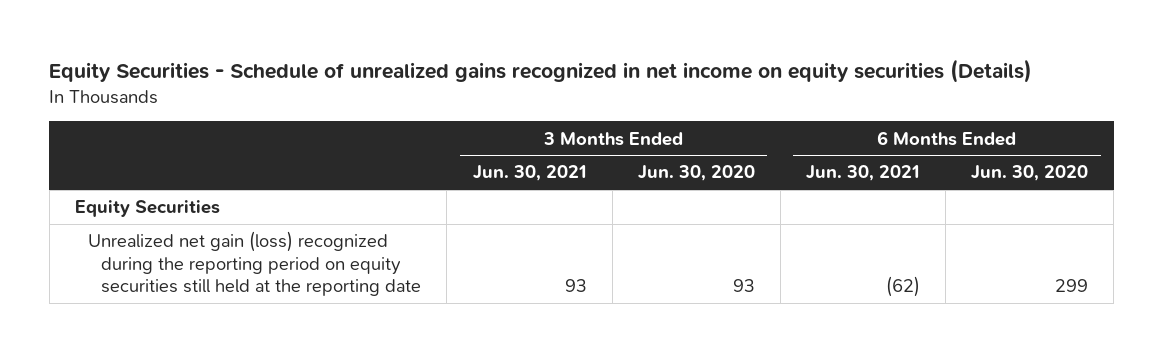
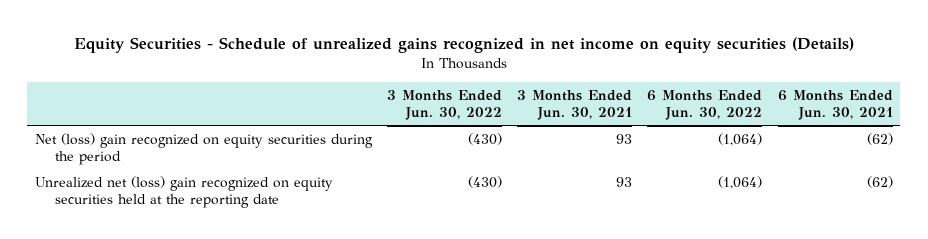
- | 3 Months Ended Jun. 30, 2021 | 3 Months Ended Jun. 30, 2020 | 6 Months Ended Jun. 30, 2021 | 6 Months Ended Jun. 30, 2020
+ | 3 Months Ended Jun. 30, 2022 | 3 Months Ended Jun. 30, 2021 | 6 Months Ended Jun. 30, 2022 | 6 Months Ended Jun. 30, 2021
- Equity Securities
- Unrealized net gain (loss) recognized during the reporting period on equity securities still held at the reporting date | 93 | 93 | (62) | 299
+ Net (loss) gain recognized on equity securities during the period | (430) | 93 | (1,064) | (62)
+ Unrealized net (loss) gain recognized on equity securities held at the reporting date | (430) | 93 | (1,064) | (62)

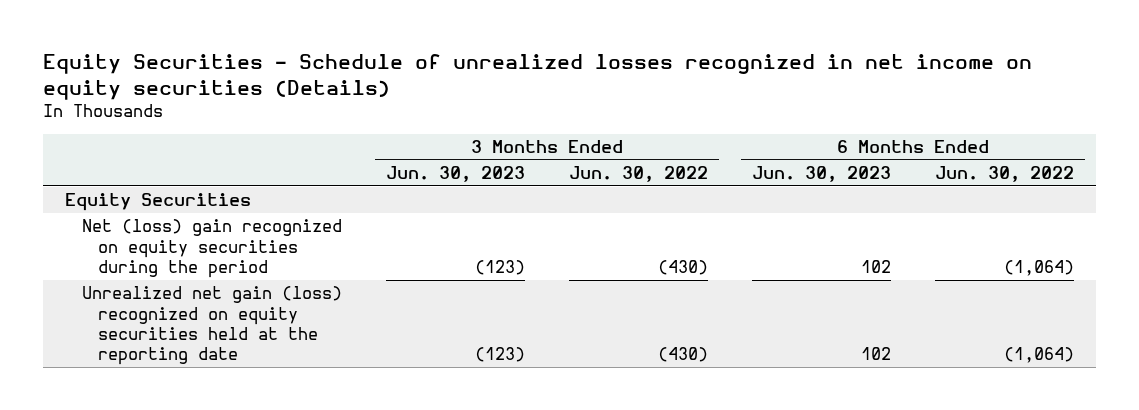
- Equity Securities - Schedule of unrealized gains recognized in net income on equity securities (Details)
+ Equity Securities - Schedule of unrealized losses recognized in net income on equity securities (Details)
- | 3 Months Ended Jun. 30, 2022 | 3 Months Ended Jun. 30, 2021 | 6 Months Ended Jun. 30, 2022 | 6 Months Ended Jun. 30, 2021
+ | 3 Months Ended Jun. 30, 2023 | 3 Months Ended Jun. 30, 2022 | 6 Months Ended Jun. 30, 2023 | 6 Months Ended Jun. 30, 2022
+ Equity Securities
- Unrealized net (loss) gain recognized on equity securities held at the reporting date | (430) | 93 | (1,064) | (62)
+ Unrealized net gain (loss) recognized on equity securities held at the reporting date | (123) | (430) | 102 | (1,064)

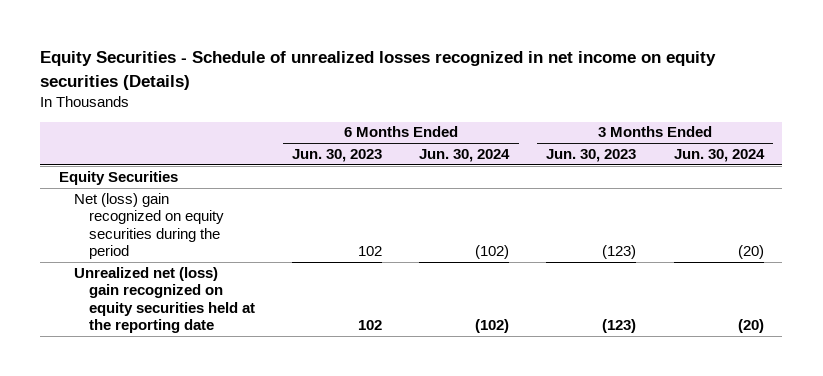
- | 3 Months Ended Jun. 30, 2023 | 3 Months Ended Jun. 30, 2022 | 6 Months Ended Jun. 30, 2023 | 6 Months Ended Jun. 30, 2022
+ | 6 Months Ended Jun. 30, 2023 | 6 Months Ended Jun. 30, 2024 | 3 Months Ended Jun. 30, 2023 | 3 Months Ended Jun. 30, 2024
- Unrealized net gain (loss) recognized on equity securities held at the reporting date | (123) | (430) | 102 | (1,064)
+ Unrealized net (loss) gain recognized on equity securities held at the reporting date | 102 | (102) | (123) | (20)

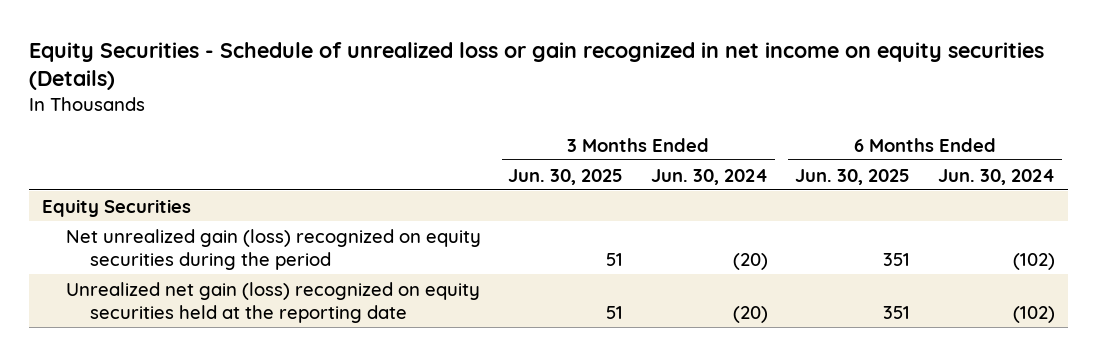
- Equity Securities - Schedule of unrealized losses recognized in net income on equity securities (Details)
+ Equity Securities - Schedule of unrealized loss or gain recognized in net income on equity securities (Details)
- | 6 Months Ended Jun. 30, 2023 | 6 Months Ended Jun. 30, 2024 | 3 Months Ended Jun. 30, 2023 | 3 Months Ended Jun. 30, 2024
+ | 3 Months Ended Jun. 30, 2025 | 3 Months Ended Jun. 30, 2024 | 6 Months Ended Jun. 30, 2025 | 6 Months Ended Jun. 30, 2024
- Net (loss) gain recognized on equity securities during the period | 102 | (102) | (123) | (20)
- Unrealized net (loss) gain recognized on equity securities held at the reporting date | 102 | (102) | (123) | (20)
+ Net unrealized gain (loss) recognized on equity securities during the period | 51 | (20) | 351 | (102)
+ Unrealized net gain (loss) recognized on equity securities held at the reporting date | 51 | (20) | 351 | (102)

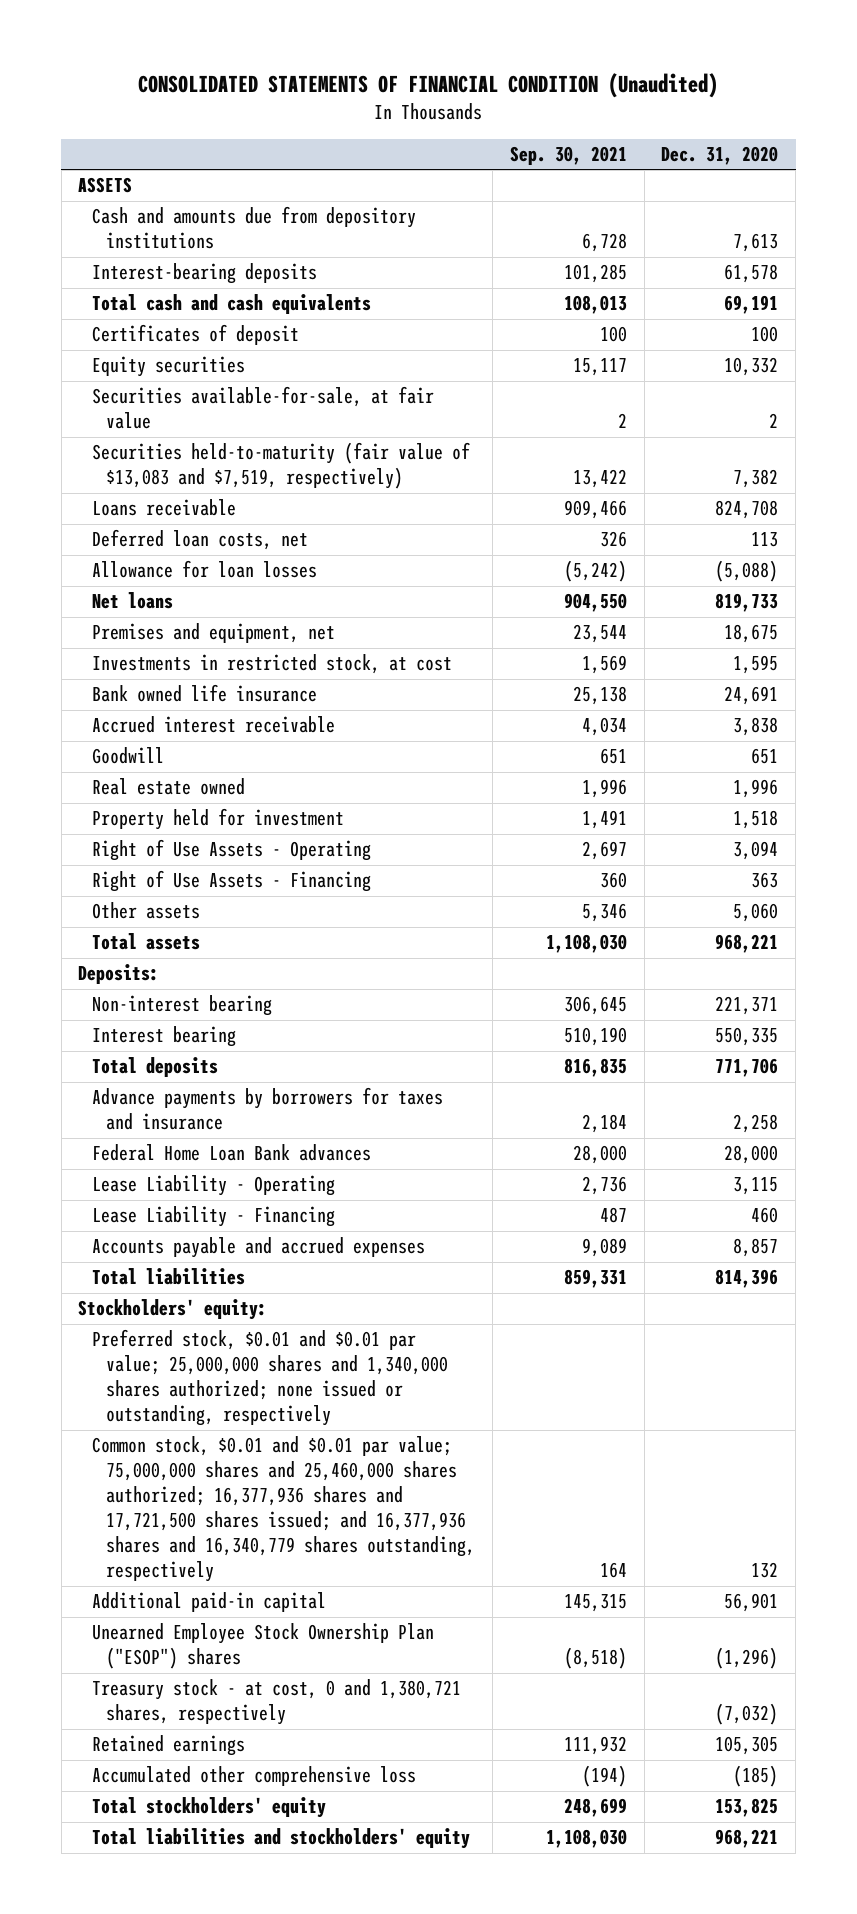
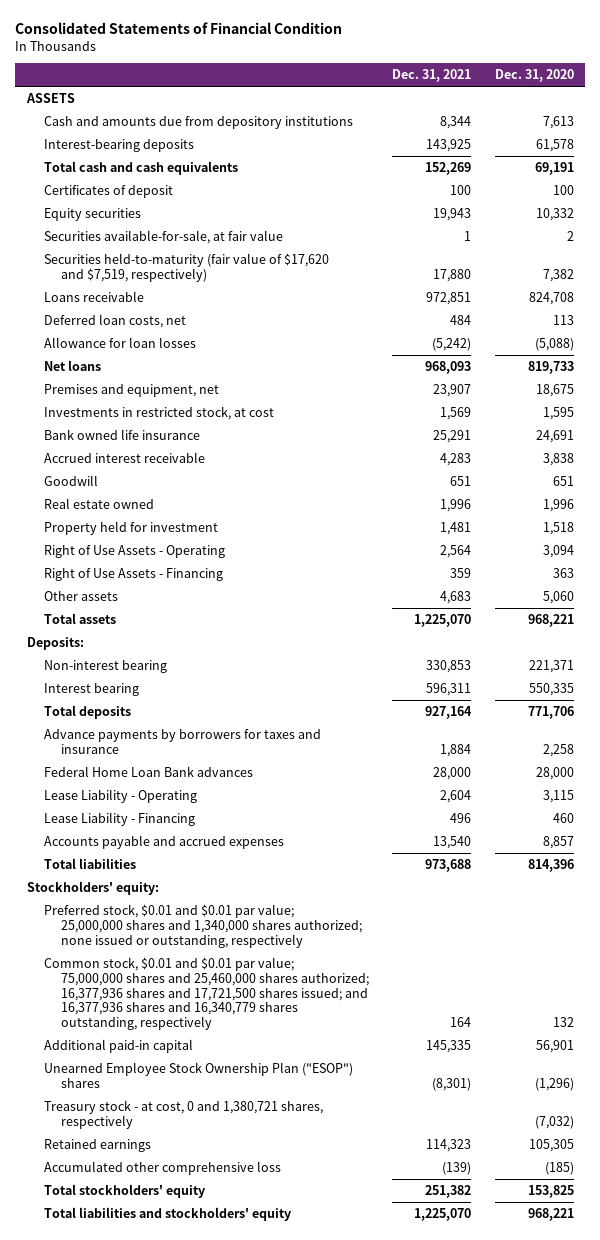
- CONSOLIDATED STATEMENTS OF FINANCIAL CONDITION (Unaudited)
+ Consolidated Statements of Financial Condition
- | Sep. 30, 2021 | Dec. 31, 2020
+ | Dec. 31, 2021 | Dec. 31, 2020
- Securities held-to-maturity (fair value of $13,083 and $7,519, respectively) | 13,422 | 7,382
+ Securities held-to-maturity (fair value of $17,620 and $7,519, respectively) | 17,880 | 7,382

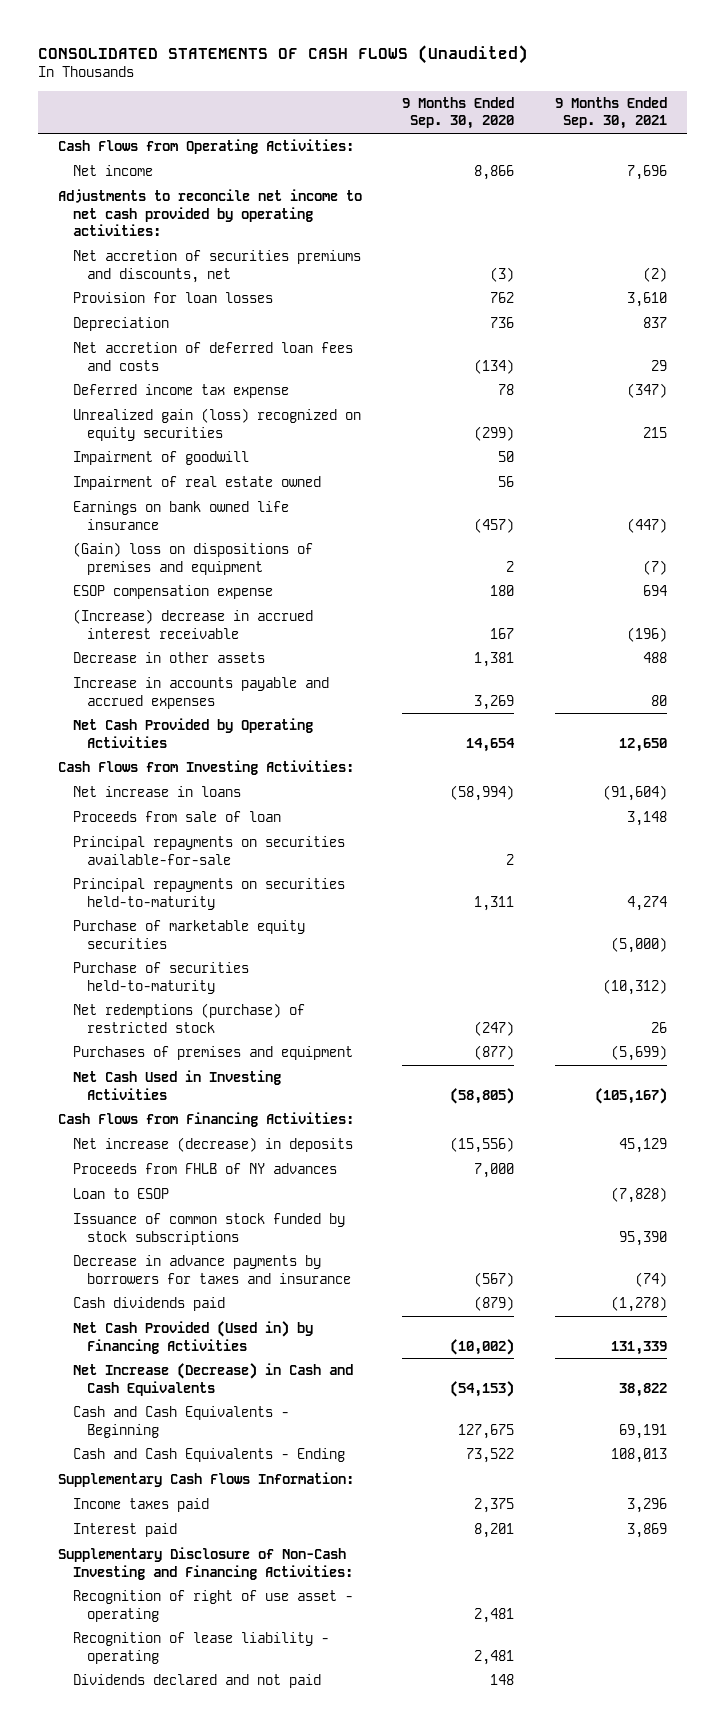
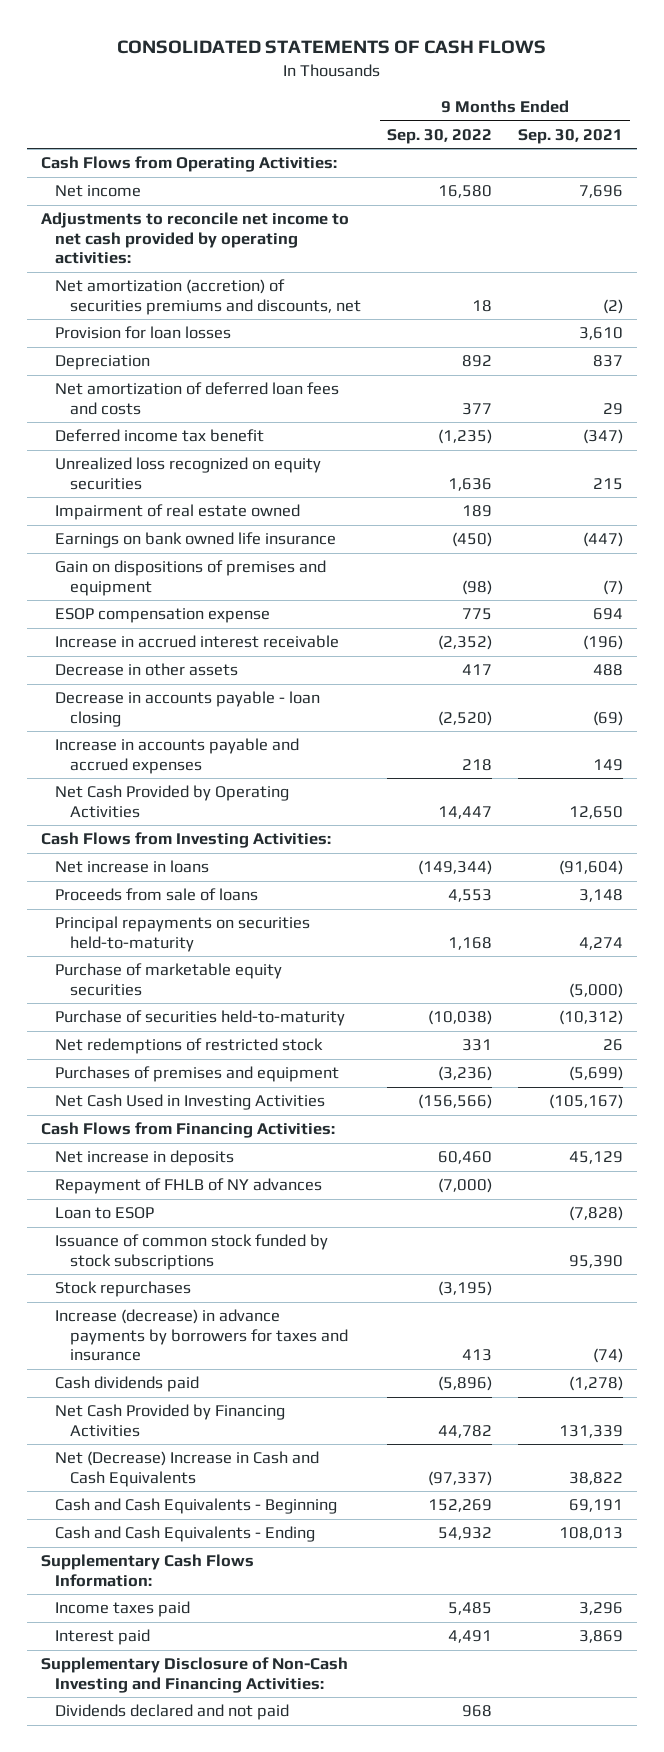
- CONSOLIDATED STATEMENTS OF CASH FLOWS (Unaudited)
+ CONSOLIDATED STATEMENTS OF CASH FLOWS
- | 9 Months Ended Sep. 30, 2020 | 9 Months Ended Sep. 30, 2021
+ | 9 Months Ended Sep. 30, 2022 | 9 Months Ended Sep. 30, 2021
- Net accretion of securities premiums and discounts, net | (3) | (2)
+ Net amortization (accretion) of securities premiums and discounts, net | 18 | (2)
- Net accretion of deferred loan fees and costs | (134) | 29
- Deferred income tax expense | 78 | (347)
- Unrealized gain (loss) recognized on equity securities | (299) | 215
- Impairment of goodwill | 50 |
+ Net amortization of deferred loan fees and costs | 377 | 29
+ Deferred income tax benefit | (1,235) | (347)
+ Unrealized loss recognized on equity securities | 1,636 | 215
- (Gain) loss on dispositions of premises and equipment | 2 | (7)
+ Gain on dispositions of premises and equipment | (98) | (7)
- (Increase) decrease in accrued interest receivable | 167 | (196)
+ Increase in accrued interest receivable | (2,352) | (196)
- Increase in accounts payable and accrued expenses | 3,269 | 80
+ Decrease in accounts payable - loan closing | (2,520) | (69)
+ Increase in accounts payable and accrued expenses | 218 | 149
- Proceeds from sale of loan | | 3,148
- Principal repayments on securities available-for-sale | 2 |
+ Proceeds from sale of loans | 4,553 | 3,148
- Net redemptions (purchase) of restricted stock | (247) | 26
+ Net redemptions of restricted stock | 331 | 26
- Net increase (decrease) in deposits | (15,556) | 45,129
- Proceeds from FHLB of NY advances | 7,000 |
+ Net increase in deposits | 60,460 | 45,129
+ Repayment of FHLB of NY advances | (7,000) |
- Decrease in advance payments by borrowers for taxes and insurance | (567) | (74)
+ Stock repurchases | (3,195) |
+ Increase (decrease) in advance payments by borrowers for taxes and insurance | 413 | (74)
- Net Cash Provided (Used in) by Financing Activities | (10,002) | 131,339
- Net Increase (Decrease) in Cash and Cash Equivalents | (54,153) | 38,822
+ Net Cash Provided by Financing Activities | 44,782 | 131,339
+ Net (Decrease) Increase in Cash and Cash Equivalents | (97,337) | 38,822
- Recognition of right of use asset - operating | 2,481 |
- Recognition of lease liability - operating | 2,481 |

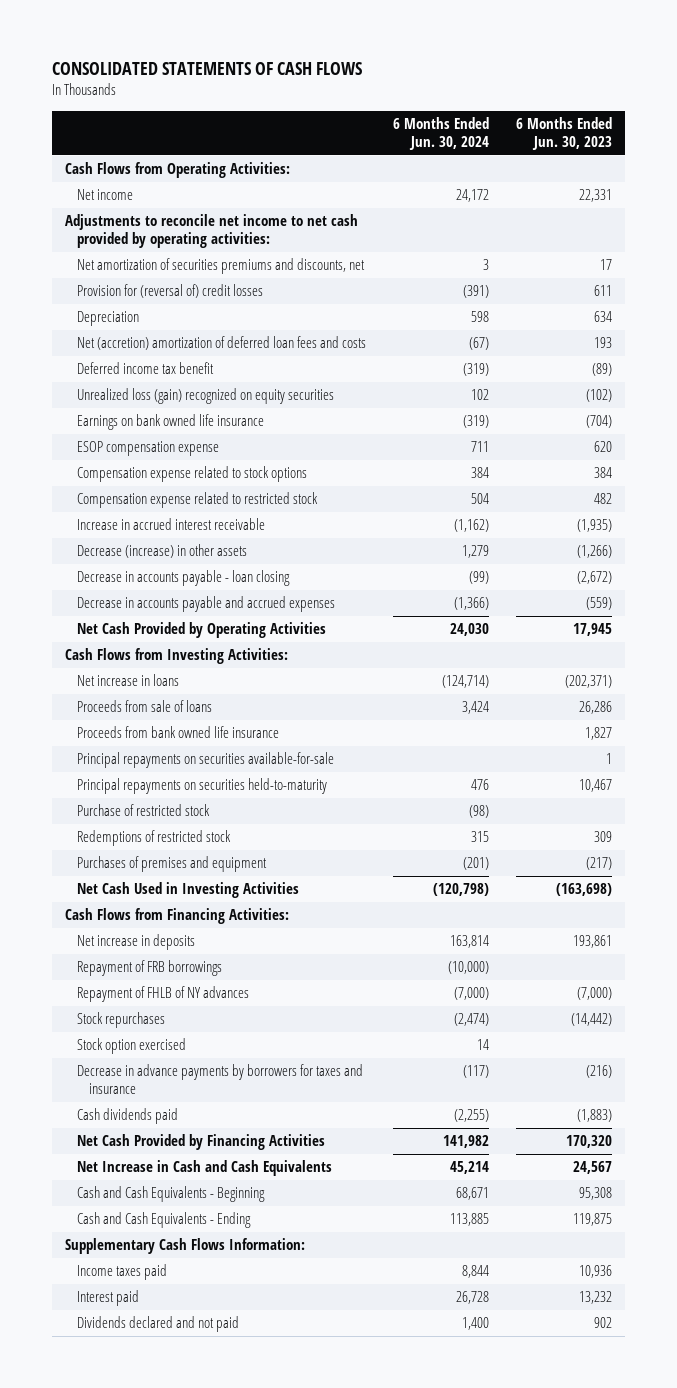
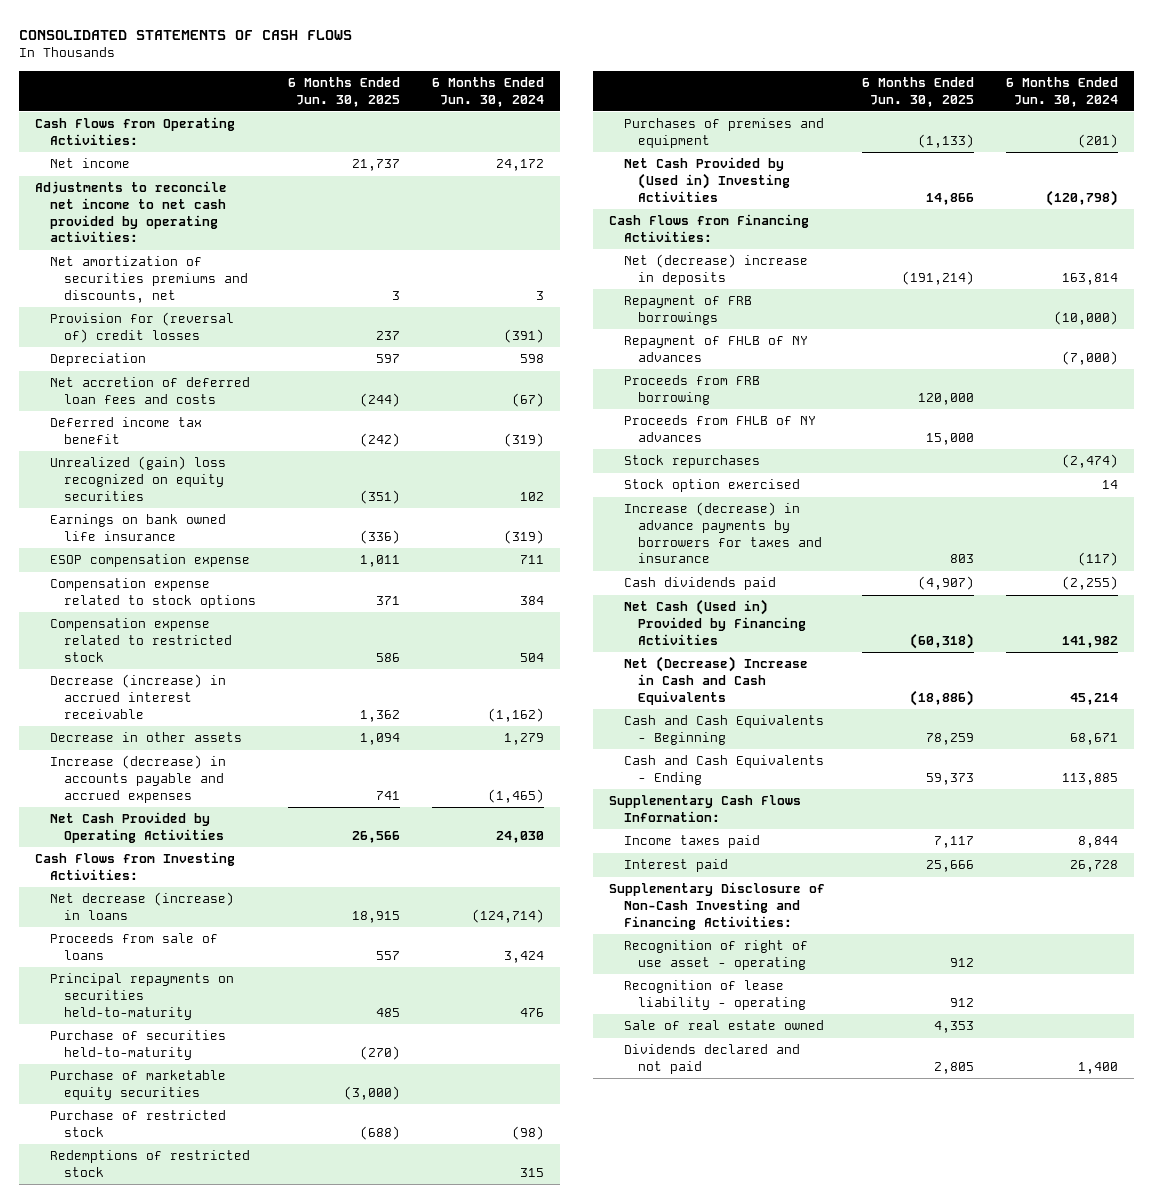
- | 6 Months Ended Jun. 30, 2024 | 6 Months Ended Jun. 30, 2023
+ | 6 Months Ended Jun. 30, 2025 | 6 Months Ended Jun. 30, 2024
- Net (accretion) amortization of deferred loan fees and costs | (67) | 193
+ Net accretion of deferred loan fees and costs | (244) | (67)
- Unrealized loss (gain) recognized on equity securities | 102 | (102)
+ Unrealized (gain) loss recognized on equity securities | (351) | 102
- Increase in accrued interest receivable | (1,162) | (1,935)
- Decrease (increase) in other assets | 1,279 | (1,266)
- Decrease in accounts payable - loan closing | (99) | (2,672)
- Decrease in accounts payable and accrued expenses | (1,366) | (559)
+ Decrease (increase) in accrued interest receivable | 1,362 | (1,162)
+ Decrease in other assets | 1,094 | 1,279
+ Increase (decrease) in accounts payable and accrued expenses | 741 | (1,465)
- Net increase in loans | (124,714) | (202,371)
+ Net decrease (increase) in loans | 18,915 | (124,714)
- Proceeds from bank owned life insurance | | 1,827
- Principal repayments on securities available-for-sale | | 1
+ Purchase of securities held-to-maturity | (270) |
+ Purchase of marketable equity securities | (3,000) |
- Net Cash Used in Investing Activities | (120,798) | (163,698)
+ Net Cash Provided by (Used in) Investing Activities | 14,866 | (120,798)
- Net increase in deposits | 163,814 | 193,861
+ Net (decrease) increase in deposits | (191,214) | 163,814
+ Proceeds from FRB borrowing | 120,000 |
+ Proceeds from FHLB of NY advances | 15,000 |
- Decrease in advance payments by borrowers for taxes and insurance | (117) | (216)
+ Increase (decrease) in advance payments by borrowers for taxes and insurance | 803 | (117)
- Net Cash Provided by Financing Activities | 141,982 | 170,320
- Net Increase in Cash and Cash Equivalents | 45,214 | 24,567
+ Net Cash (Used in) Provided by Financing Activities | (60,318) | 141,982
+ Net (Decrease) Increase in Cash and Cash Equivalents | (18,886) | 45,214
+ Supplementary Disclosure of Non-Cash Investing and Financing Activities:
+ Recognition of right of use asset - operating | 912 |
+ Recognition of lease liability - operating | 912 |
+ Sale of real estate owned | 4,353 |

